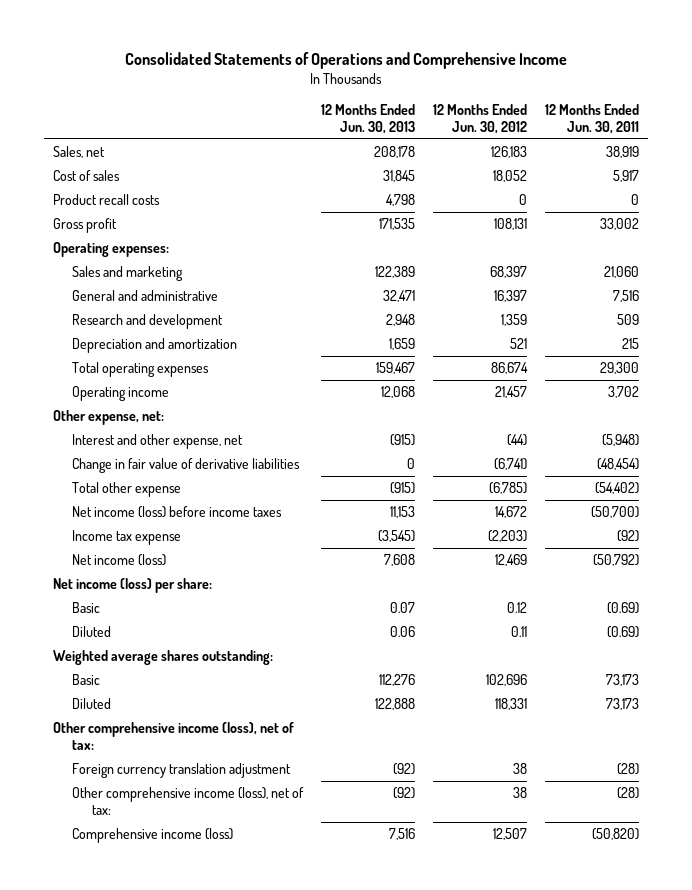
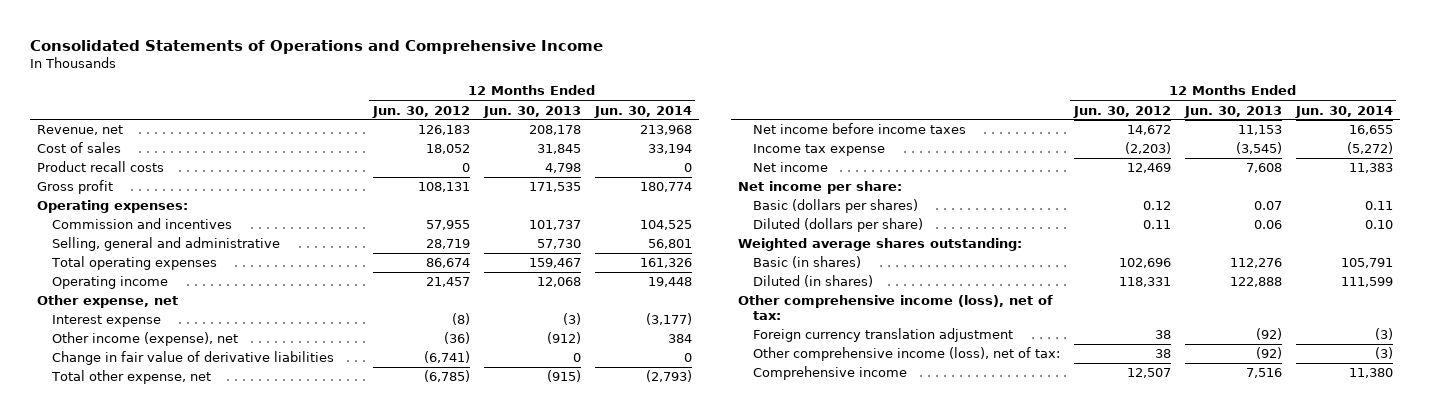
- | 12 Months Ended Jun. 30, 2013 | 12 Months Ended Jun. 30, 2012 | 12 Months Ended Jun. 30, 2011
+ | 12 Months Ended Jun. 30, 2012 | 12 Months Ended Jun. 30, 2013 | 12 Months Ended Jun. 30, 2014
- Sales, net | 208,178 | 126,183 | 38,919
+ Revenue, net | 126,183 | 208,178 | 213,968
- Sales and marketing | 122,389 | 68,397 | 21,060
- General and administrative | 32,471 | 16,397 | 7,516
- Research and development | 2,948 | 1,359 | 509
- Depreciation and amortization | 1,659 | 521 | 215
+ Commission and incentives | 57,955 | 101,737 | 104,525
+ Selling, general and administrative | 28,719 | 57,730 | 56,801
- Other expense, net:
- Interest and other expense, net | (915) | (44) | (5,948)
+ Other expense, net
+ Interest expense | (8) | (3) | (3,177)
+ Other income (expense), net | (36) | (912) | 384
- Total other expense | (915) | (6,785) | (54,402)
- Net income (loss) before income taxes | 11,153 | 14,672 | (50,700)
+ Total other expense, net | (6,785) | (915) | (2,793)
+ Net income before income taxes | 14,672 | 11,153 | 16,655
- Net income (loss) | 7,608 | 12,469 | (50,792)
- Net income (loss) per share:
- Basic | 0.07 | 0.12 | (0.69)
- Diluted | 0.06 | 0.11 | (0.69)
+ Net income | 12,469 | 7,608 | 11,383
+ Net income per share:
+ Basic (dollars per shares) | 0.12 | 0.07 | 0.11
+ Diluted (dollars per share) | 0.11 | 0.06 | 0.10
- Basic | 112,276 | 102,696 | 73,173
- Diluted | 122,888 | 118,331 | 73,173
+ Basic (in shares) | 102,696 | 112,276 | 105,791
+ Diluted (in shares) | 118,331 | 122,888 | 111,599
- Comprehensive income (loss) | 7,516 | 12,507 | (50,820)
+ Comprehensive income | 12,507 | 7,516 | 11,380

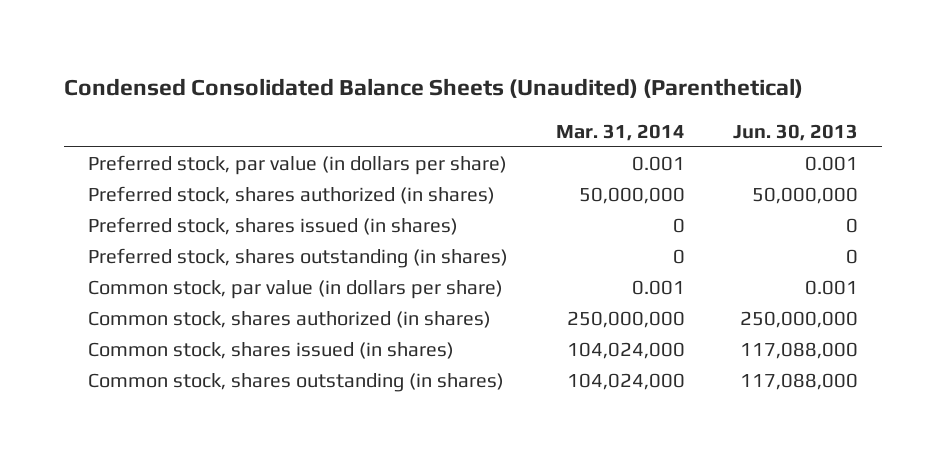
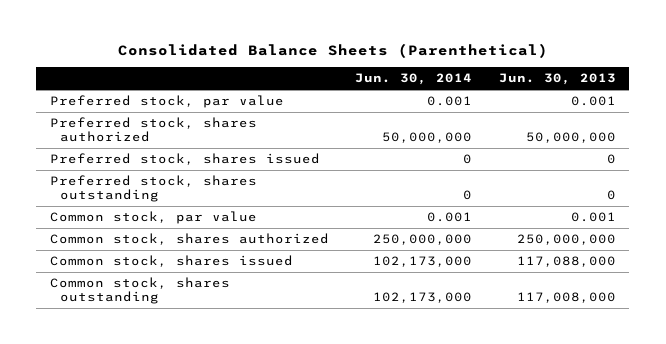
- Condensed Consolidated Balance Sheets (Unaudited) (Parenthetical)
+ Consolidated Balance Sheets (Parenthetical)
- | Mar. 31, 2014 | Jun. 30, 2013
+ | Jun. 30, 2014 | Jun. 30, 2013
- Preferred stock, par value (in dollars per share) | 0.001 | 0.001
- Preferred stock, shares authorized (in shares) | 50,000,000 | 50,000,000
- Preferred stock, shares issued (in shares) | 0 | 0
- Preferred stock, shares outstanding (in shares) | 0 | 0
- Common stock, par value (in dollars per share) | 0.001 | 0.001
- Common stock, shares authorized (in shares) | 250,000,000 | 250,000,000
- Common stock, shares issued (in shares) | 104,024,000 | 117,088,000
- Common stock, shares outstanding (in shares) | 104,024,000 | 117,088,000
+ Preferred stock, par value | 0.001 | 0.001
+ Preferred stock, shares authorized | 50,000,000 | 50,000,000
+ Preferred stock, shares issued | 0 | 0
+ Preferred stock, shares outstanding | 0 | 0
+ Common stock, par value | 0.001 | 0.001
+ Common stock, shares authorized | 250,000,000 | 250,000,000
+ Common stock, shares issued | 102,173,000 | 117,088,000
+ Common stock, shares outstanding | 102,173,000 | 117,008,000

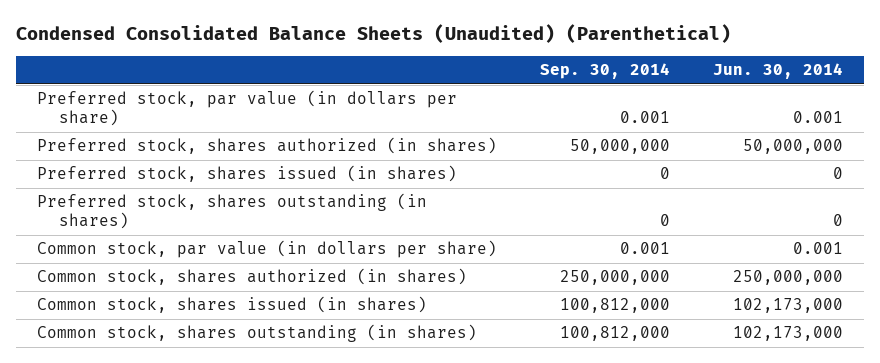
- Consolidated Balance Sheets (Parenthetical)
+ Condensed Consolidated Balance Sheets (Unaudited) (Parenthetical)
- | Jun. 30, 2014 | Jun. 30, 2013
+ | Sep. 30, 2014 | Jun. 30, 2014
- Preferred stock, par value | 0.001 | 0.001
- Preferred stock, shares authorized | 50,000,000 | 50,000,000
- Preferred stock, shares issued | 0 | 0
- Preferred stock, shares outstanding | 0 | 0
- Common stock, par value | 0.001 | 0.001
- Common stock, shares authorized | 250,000,000 | 250,000,000
- Common stock, shares issued | 102,173,000 | 117,088,000
- Common stock, shares outstanding | 102,173,000 | 117,008,000
+ Preferred stock, par value (in dollars per share) | 0.001 | 0.001
+ Preferred stock, shares authorized (in shares) | 50,000,000 | 50,000,000
+ Preferred stock, shares issued (in shares) | 0 | 0
+ Preferred stock, shares outstanding (in shares) | 0 | 0
+ Common stock, par value (in dollars per share) | 0.001 | 0.001
+ Common stock, shares authorized (in shares) | 250,000,000 | 250,000,000
+ Common stock, shares issued (in shares) | 100,812,000 | 102,173,000
+ Common stock, shares outstanding (in shares) | 100,812,000 | 102,173,000

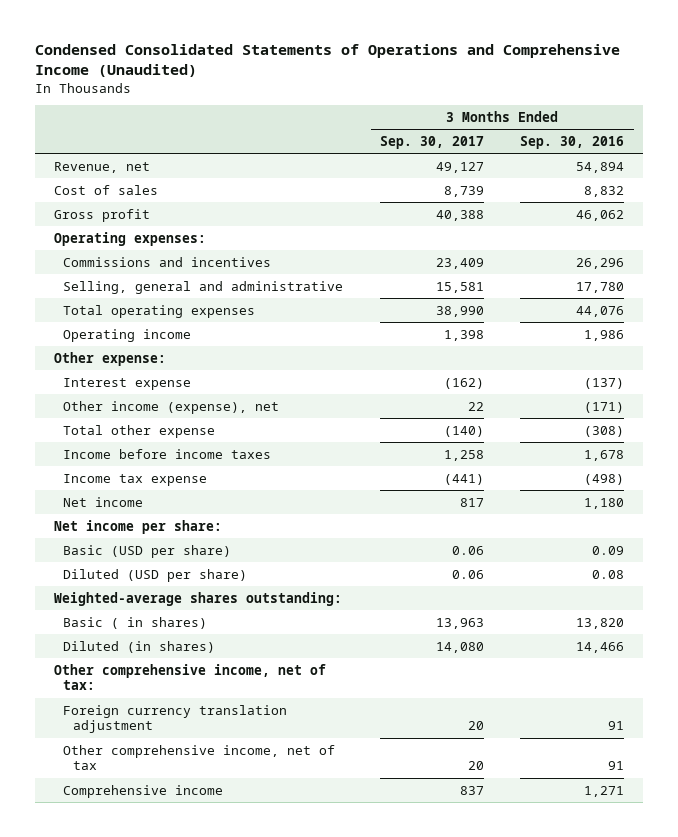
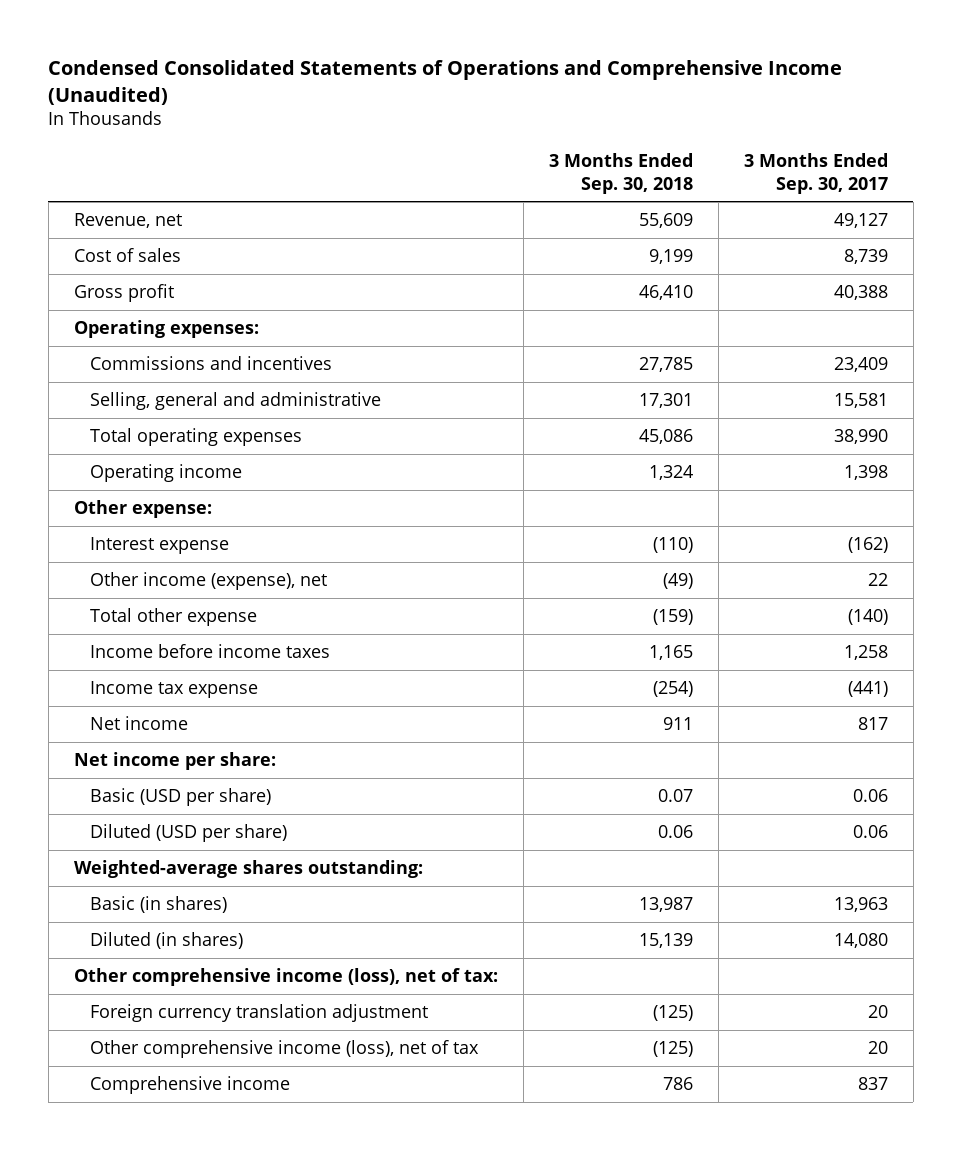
- | 3 Months Ended Sep. 30, 2017 | 3 Months Ended Sep. 30, 2016
+ | 3 Months Ended Sep. 30, 2018 | 3 Months Ended Sep. 30, 2017
- Basic ( in shares) | 13,963 | 13,820
+ Basic (in shares) | 13,987 | 13,963
- Other comprehensive income, net of tax:
+ Other comprehensive income (loss), net of tax:
- Other comprehensive income, net of tax | 20 | 91
+ Other comprehensive income (loss), net of tax | (125) | 20

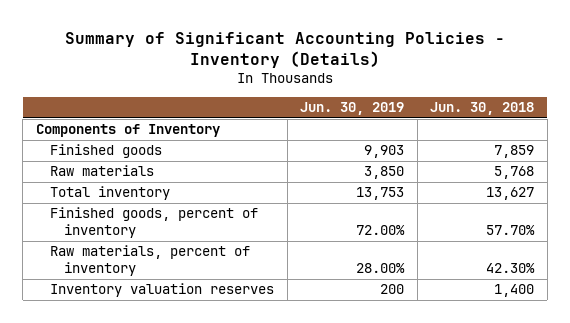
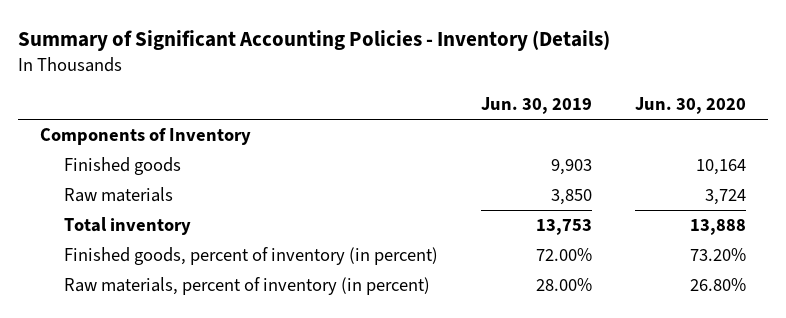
- | Jun. 30, 2019 | Jun. 30, 2018
+ | Jun. 30, 2019 | Jun. 30, 2020
- Finished goods, percent of inventory | 72.00% | 57.70%
- Raw materials, percent of inventory | 28.00% | 42.30%
- Inventory valuation reserves | 200 | 1,400
+ Finished goods, percent of inventory (in percent) | 72.00% | 73.20%
+ Raw materials, percent of inventory (in percent) | 28.00% | 26.80%

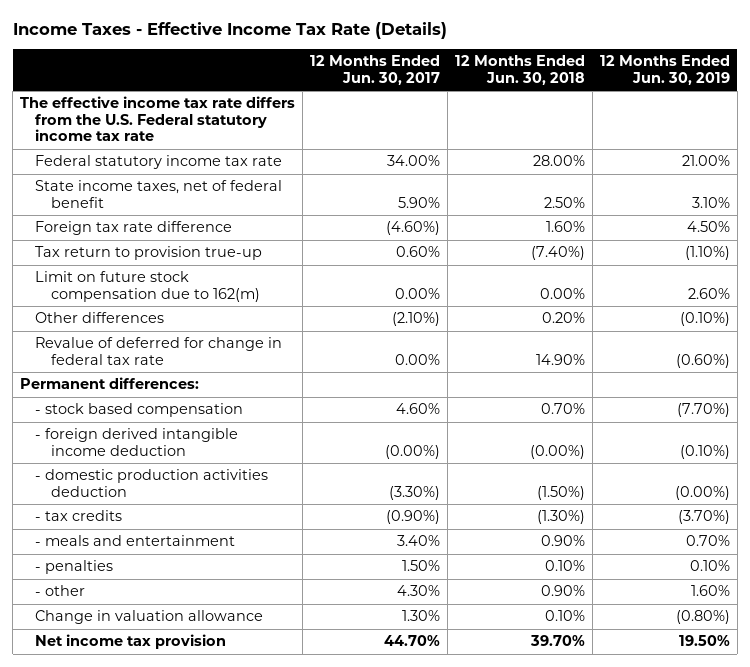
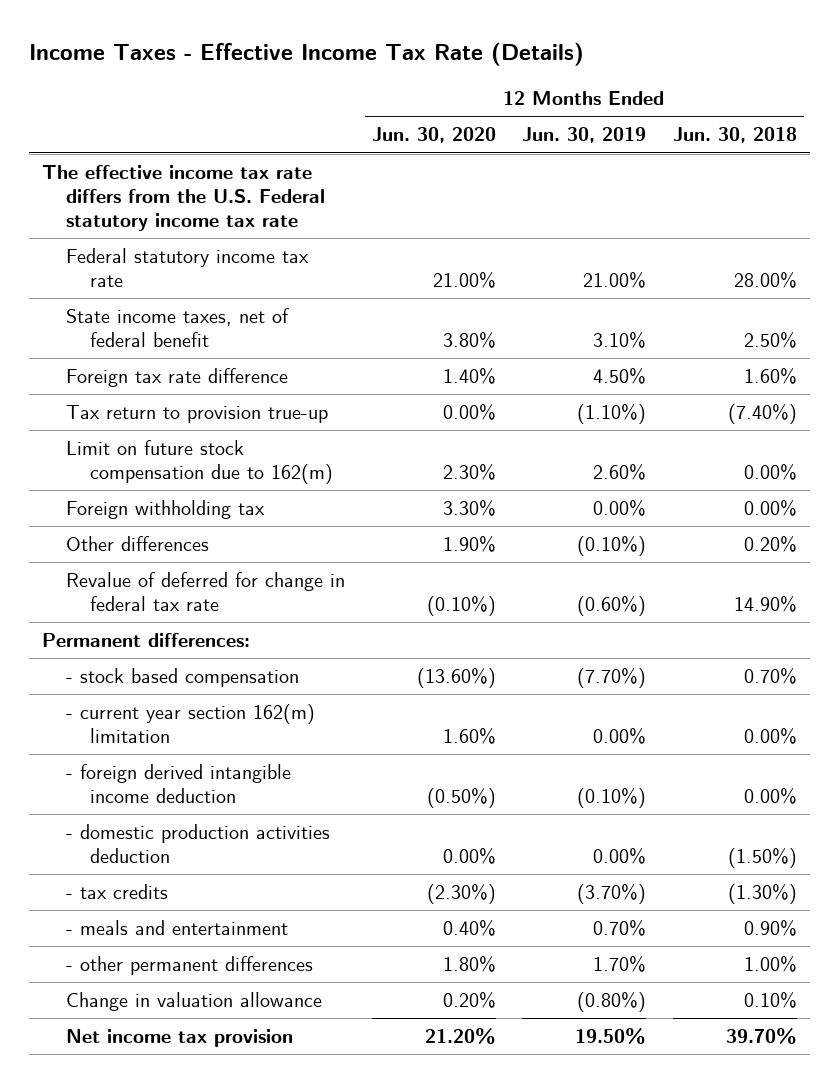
- | 12 Months Ended Jun. 30, 2017 | 12 Months Ended Jun. 30, 2018 | 12 Months Ended Jun. 30, 2019
+ | 12 Months Ended Jun. 30, 2020 | 12 Months Ended Jun. 30, 2019 | 12 Months Ended Jun. 30, 2018
+ Foreign withholding tax | 3.30% | 0.00% | 0.00%
- - foreign derived intangible income deduction | (0.00%) | (0.00%) | (0.10%)
- - domestic production activities deduction | (3.30%) | (1.50%) | (0.00%)
+ - current year section 162(m) limitation | 1.60% | 0.00% | 0.00%
+ - foreign derived intangible income deduction | (0.50%) | (0.10%) | 0.00%
+ - domestic production activities deduction | 0.00% | 0.00% | (1.50%)
- - penalties | 1.50% | 0.10% | 0.10%
- - other | 4.30% | 0.90% | 1.60%
+ - other permanent differences | 1.80% | 1.70% | 1.00%

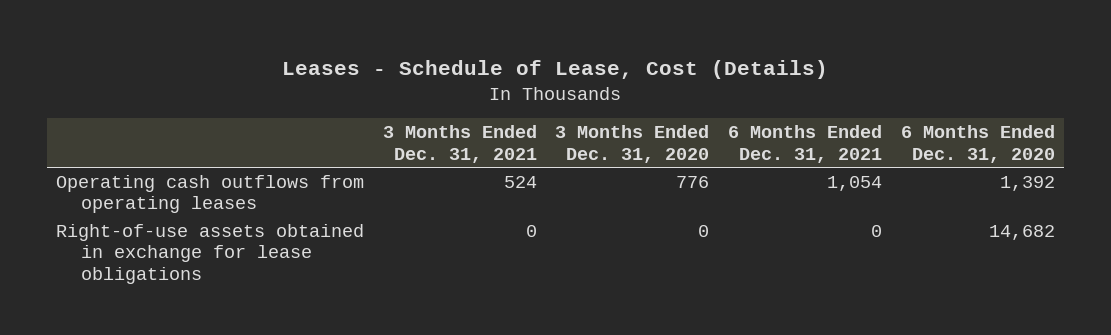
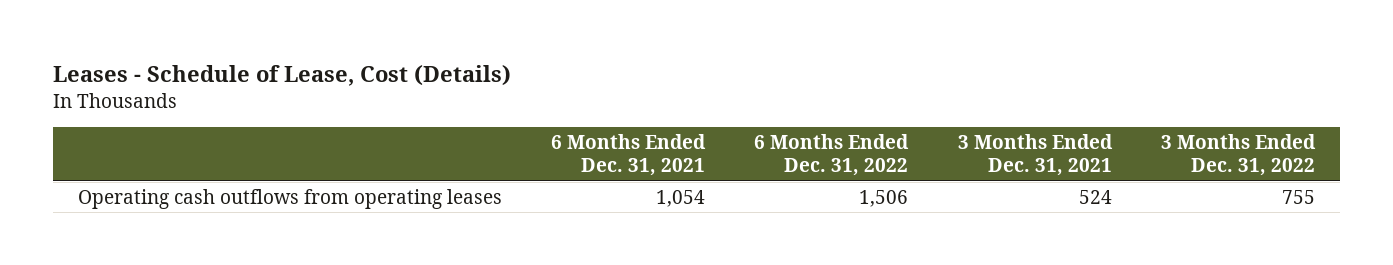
- | 3 Months Ended Dec. 31, 2021 | 3 Months Ended Dec. 31, 2020 | 6 Months Ended Dec. 31, 2021 | 6 Months Ended Dec. 31, 2020
+ | 6 Months Ended Dec. 31, 2021 | 6 Months Ended Dec. 31, 2022 | 3 Months Ended Dec. 31, 2021 | 3 Months Ended Dec. 31, 2022
- Right-of-use assets obtained in exchange for lease obligations | 0 | 0 | 0 | 14,682

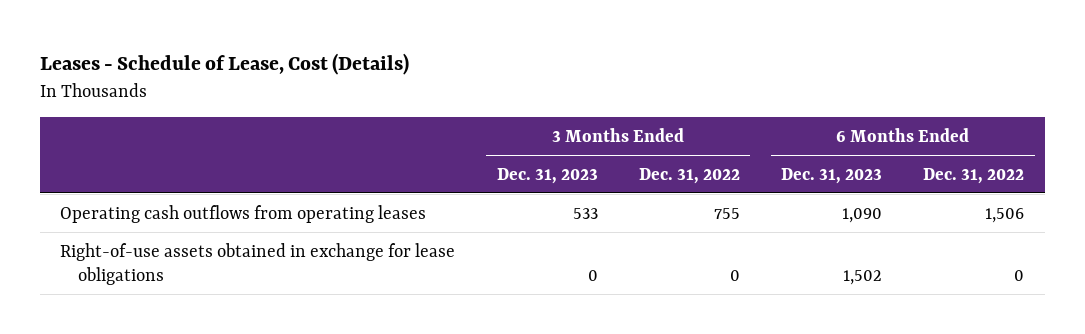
- | 6 Months Ended Dec. 31, 2021 | 6 Months Ended Dec. 31, 2022 | 3 Months Ended Dec. 31, 2021 | 3 Months Ended Dec. 31, 2022
+ | 3 Months Ended Dec. 31, 2023 | 3 Months Ended Dec. 31, 2022 | 6 Months Ended Dec. 31, 2023 | 6 Months Ended Dec. 31, 2022
+ Right-of-use assets obtained in exchange for lease obligations | 0 | 0 | 1,502 | 0

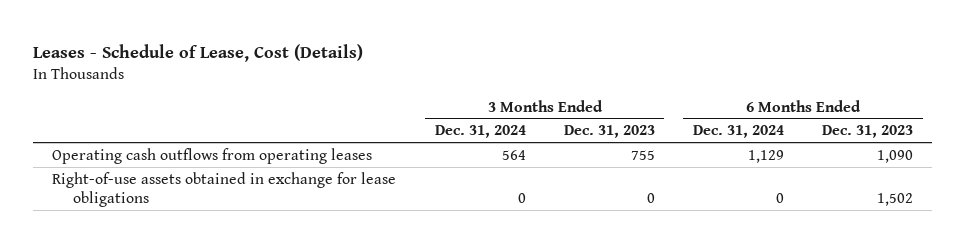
- | 3 Months Ended Dec. 31, 2023 | 3 Months Ended Dec. 31, 2022 | 6 Months Ended Dec. 31, 2023 | 6 Months Ended Dec. 31, 2022
+ | 3 Months Ended Dec. 31, 2024 | 3 Months Ended Dec. 31, 2023 | 6 Months Ended Dec. 31, 2024 | 6 Months Ended Dec. 31, 2023
- Operating cash outflows from operating leases | 533 | 755 | 1,090 | 1,506
+ Operating cash outflows from operating leases | 564 | 755 | 1,129 | 1,090

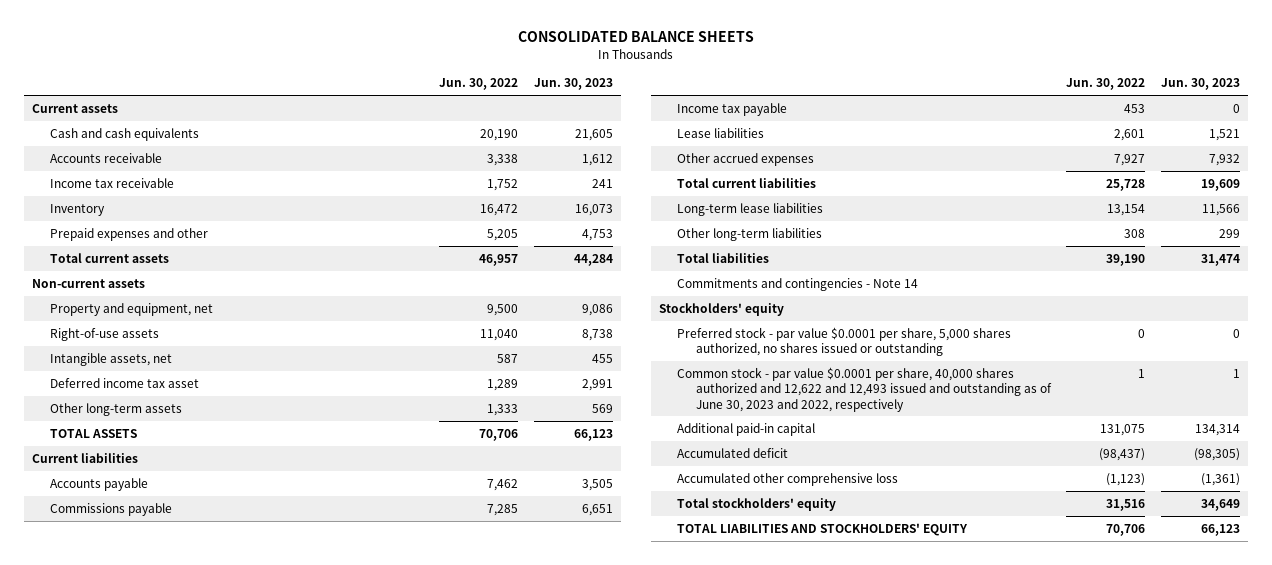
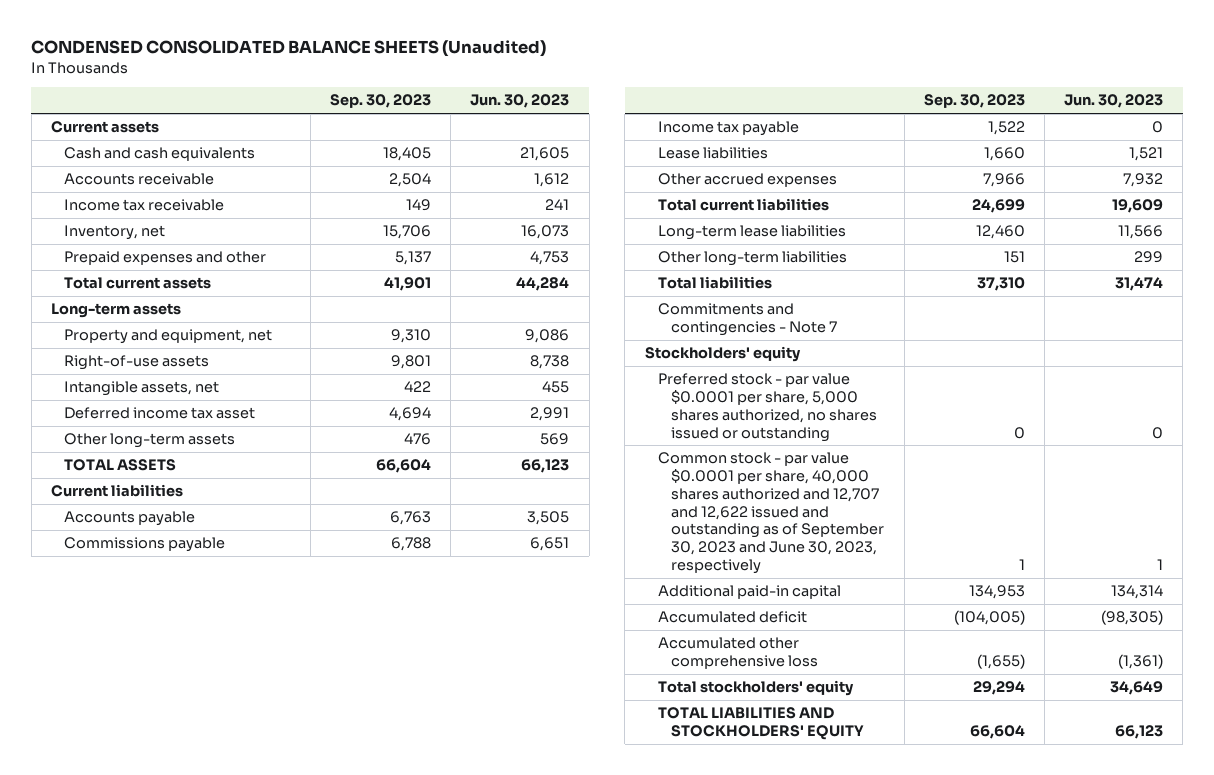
- CONSOLIDATED BALANCE SHEETS
+ CONDENSED CONSOLIDATED BALANCE SHEETS (Unaudited)
- | Jun. 30, 2022 | Jun. 30, 2023
+ | Sep. 30, 2023 | Jun. 30, 2023
- Inventory | 16,472 | 16,073
+ Inventory, net | 15,706 | 16,073
- Non-current assets
+ Long-term assets
- Commitments and contingencies - Note 14
+ Commitments and contingencies - Note 7
- Common stock - par value $0.0001 per share, 40,000 shares authorized and 12,622 and 12,493 issued and outstanding as of June 30, 2023 and 2022, respectively | 1 | 1
+ Common stock - par value $0.0001 per share, 40,000 shares authorized and 12,707 and 12,622 issued and outstanding as of September 30, 2023 and June 30, 2023, respectively | 1 | 1

